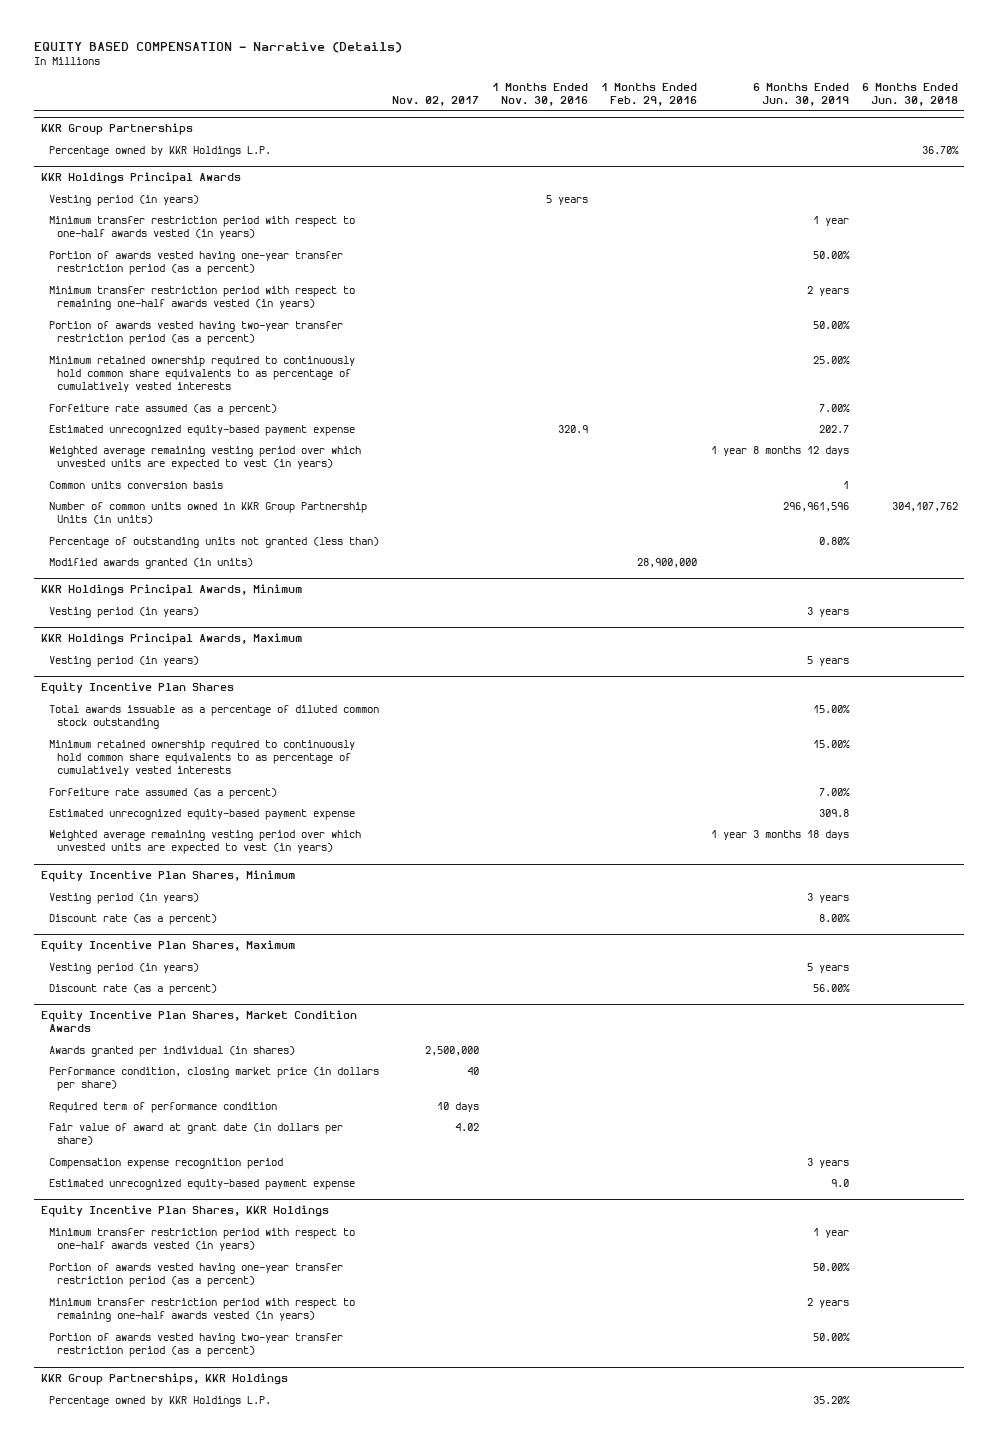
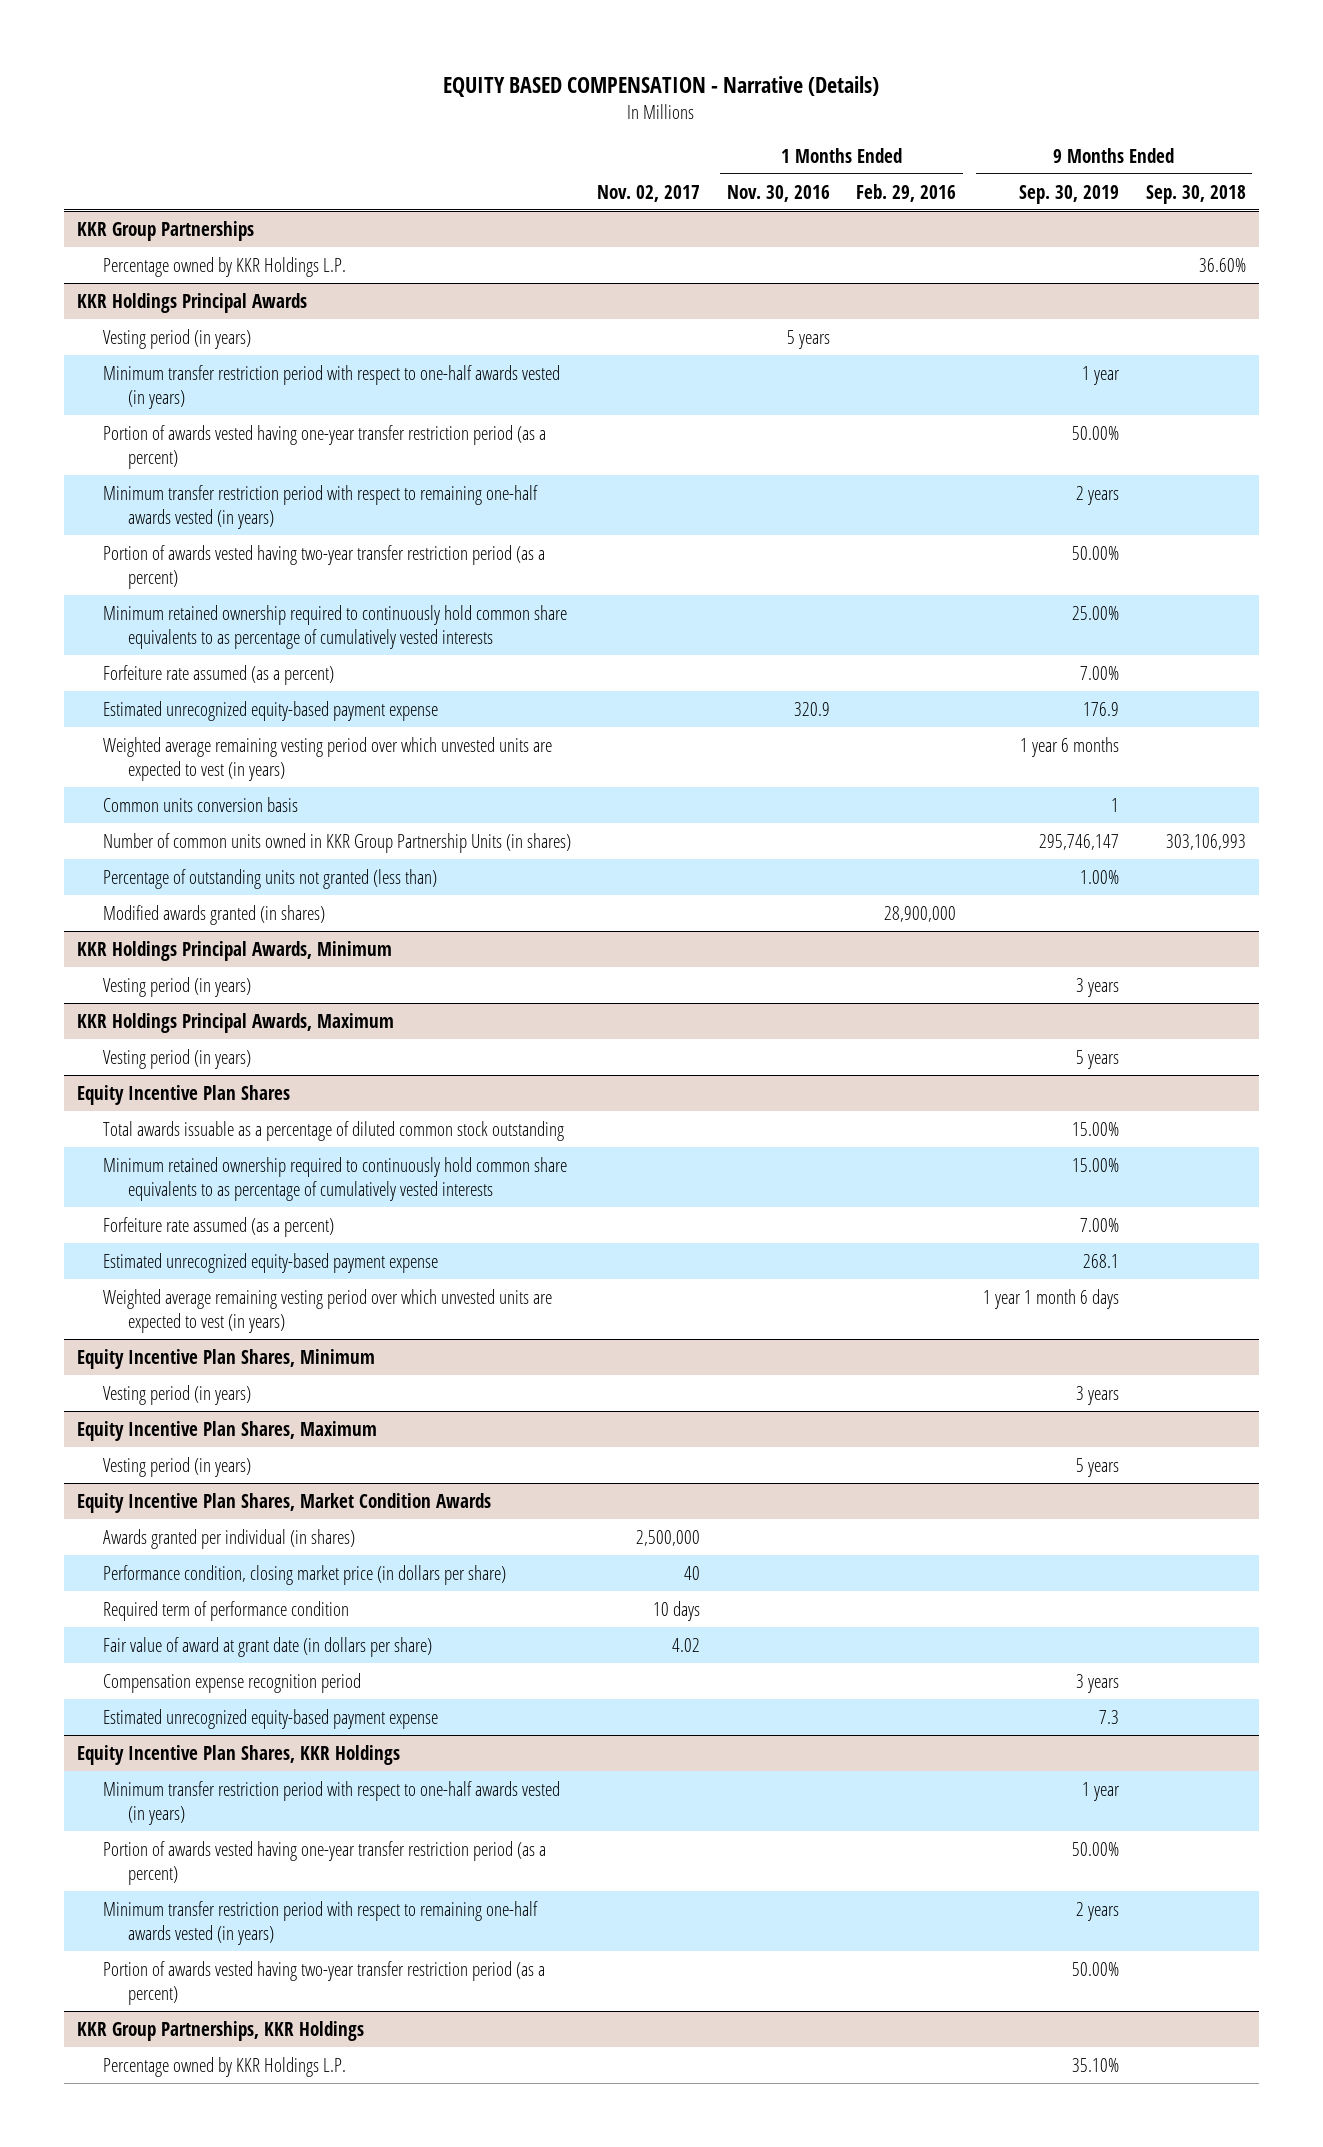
- | Nov. 02, 2017 | 1 Months Ended Nov. 30, 2016 | 1 Months Ended Feb. 29, 2016 | 6 Months Ended Jun. 30, 2019 | 6 Months Ended Jun. 30, 2018
+ | Nov. 02, 2017 | 1 Months Ended Nov. 30, 2016 | 1 Months Ended Feb. 29, 2016 | 9 Months Ended Sep. 30, 2019 | 9 Months Ended Sep. 30, 2018
@ KKR Holdings Principal Awards
- Number of common units owned in KKR Group Partnership Units (in units) | | | | 296,961,596 | 304,107,762
+ Number of common units owned in KKR Group Partnership Units (in shares) | | | | 295,746,147 | 303,106,993
- Modified awards granted (in units) | | | 28,900,000 | |
+ Modified awards granted (in shares) | | | 28,900,000 | |
@ Equity Incentive Plan Shares, Minimum
- Discount rate (as a percent) | | | | 8.00% |
@ Equity Incentive Plan Shares, Maximum
- Discount rate (as a percent) | | | | 56.00% |

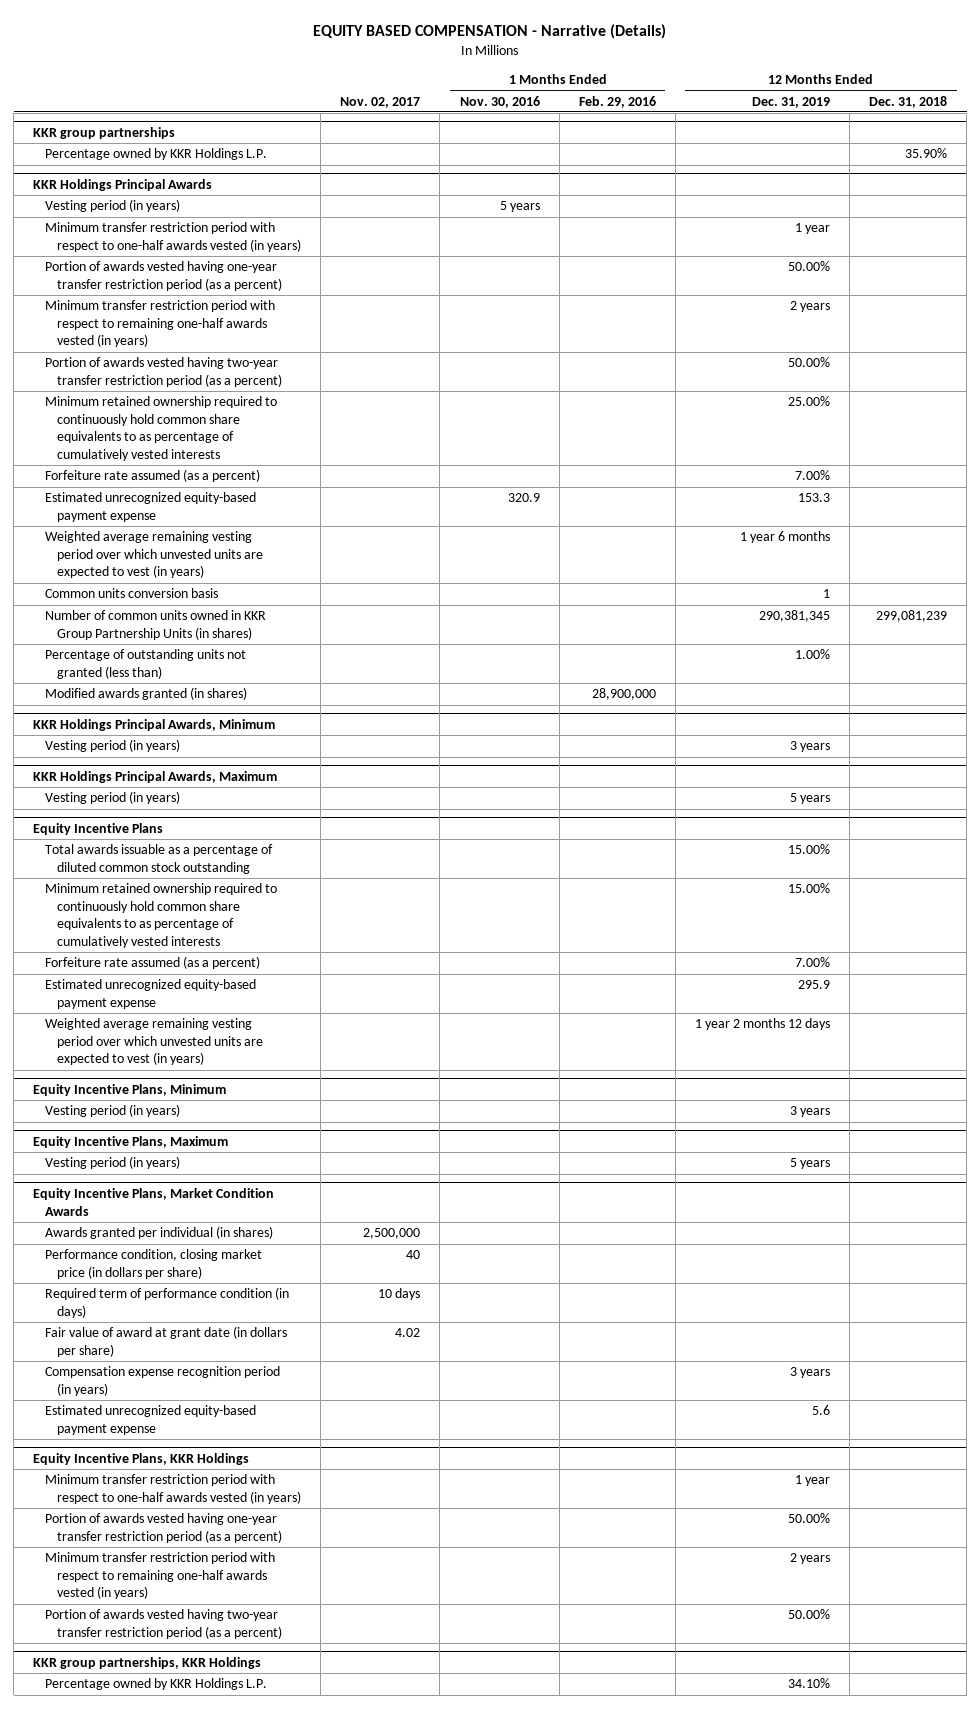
- | Nov. 02, 2017 | 1 Months Ended Nov. 30, 2016 | 1 Months Ended Feb. 29, 2016 | 9 Months Ended Sep. 30, 2019 | 9 Months Ended Sep. 30, 2018
+ | Nov. 02, 2017 | 1 Months Ended Nov. 30, 2016 | 1 Months Ended Feb. 29, 2016 | 12 Months Ended Dec. 31, 2019 | 12 Months Ended Dec. 31, 2018
- KKR Group Partnerships
+ KKR group partnerships
- Equity Incentive Plan Shares
+ Equity Incentive Plans
- Equity Incentive Plan Shares, Minimum
+ Equity Incentive Plans, Minimum
- Equity Incentive Plan Shares, Maximum
+ Equity Incentive Plans, Maximum
- Equity Incentive Plan Shares, Market Condition Awards
+ Equity Incentive Plans, Market Condition Awards
- Required term of performance condition | 10 days | | | |
+ Required term of performance condition (in days) | 10 days | | | |
- Compensation expense recognition period | | | | 3 years |
+ Compensation expense recognition period (in years) | | | | 3 years |
- Equity Incentive Plan Shares, KKR Holdings
+ Equity Incentive Plans, KKR Holdings
- KKR Group Partnerships, KKR Holdings
+ KKR group partnerships, KKR Holdings

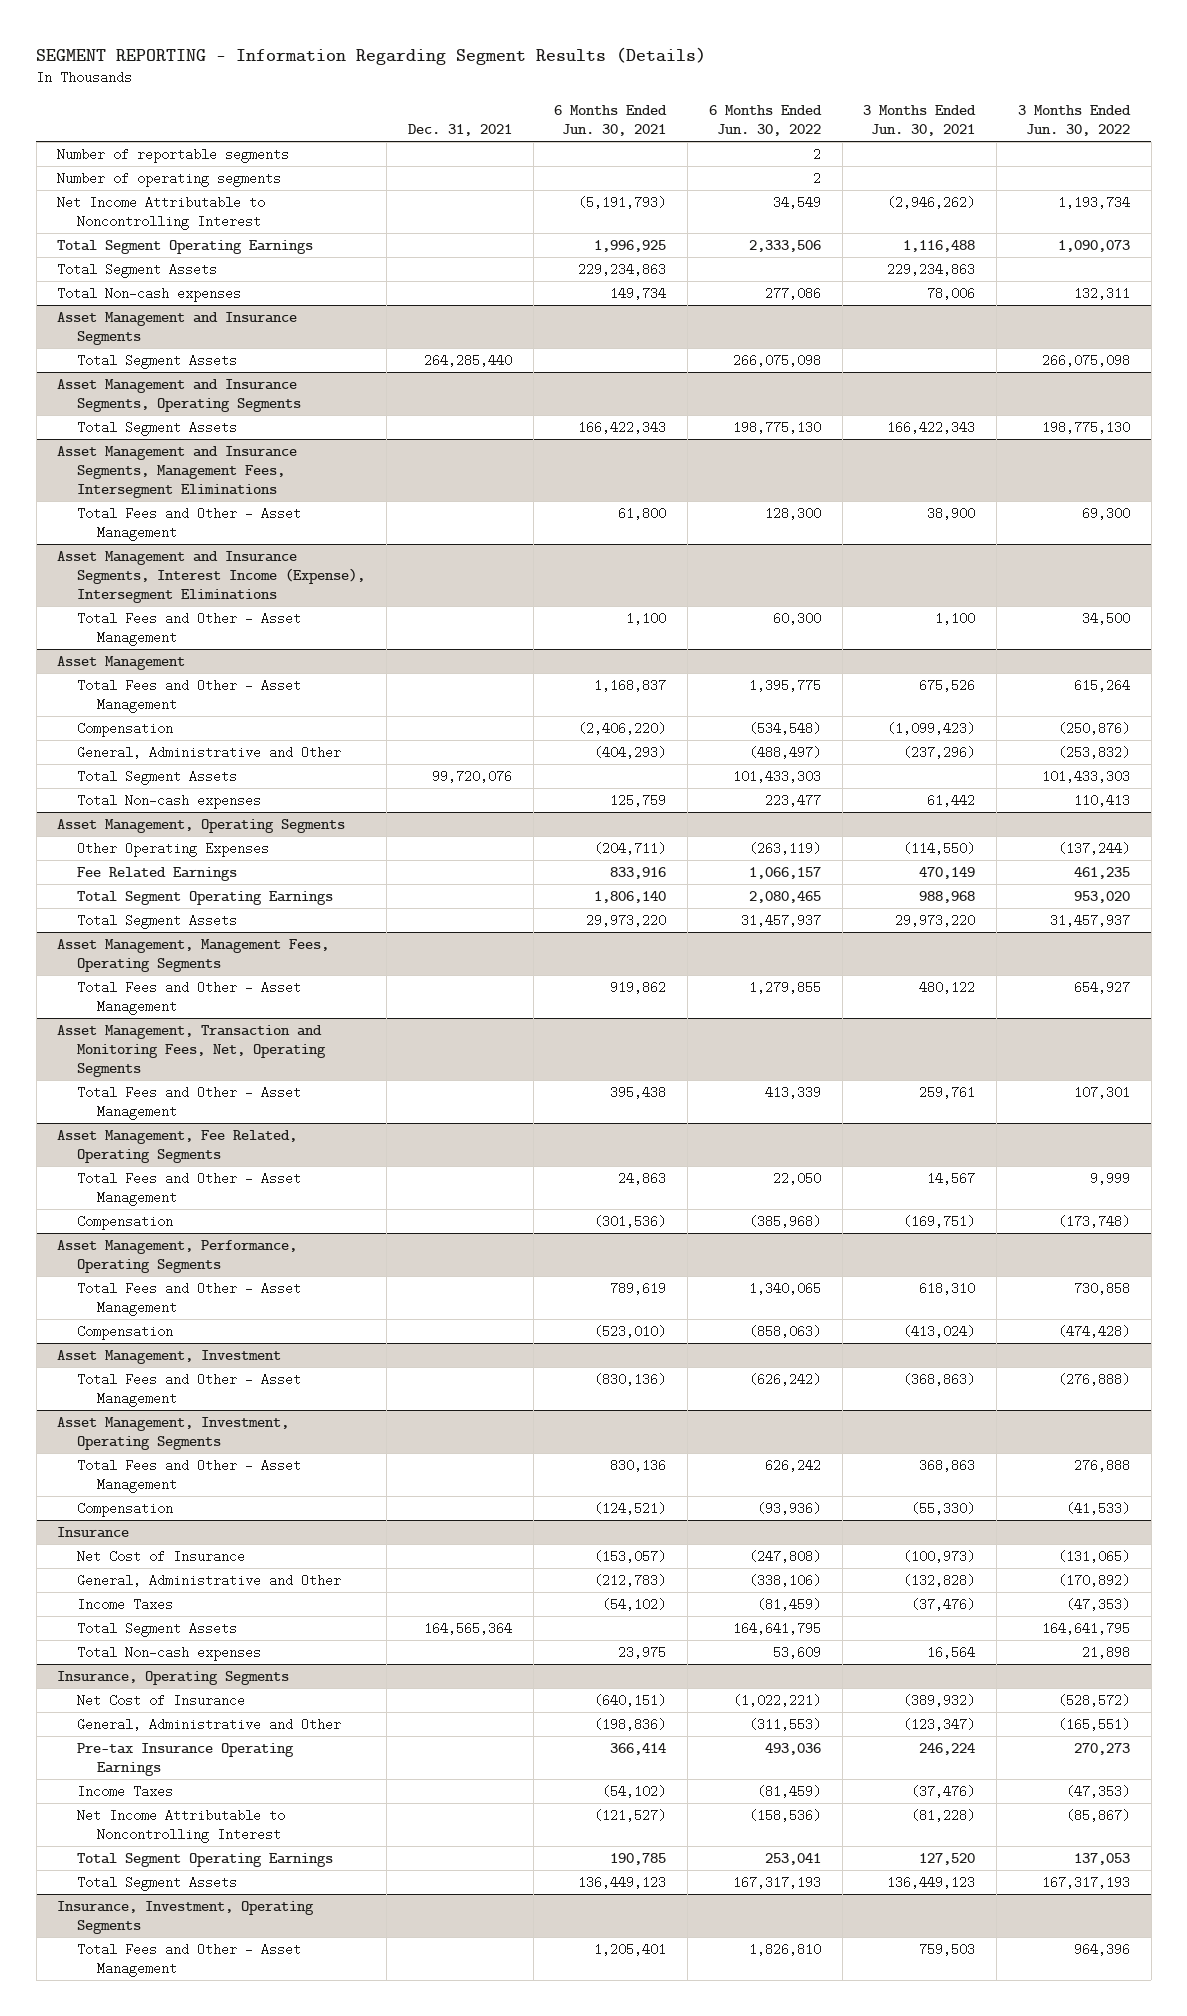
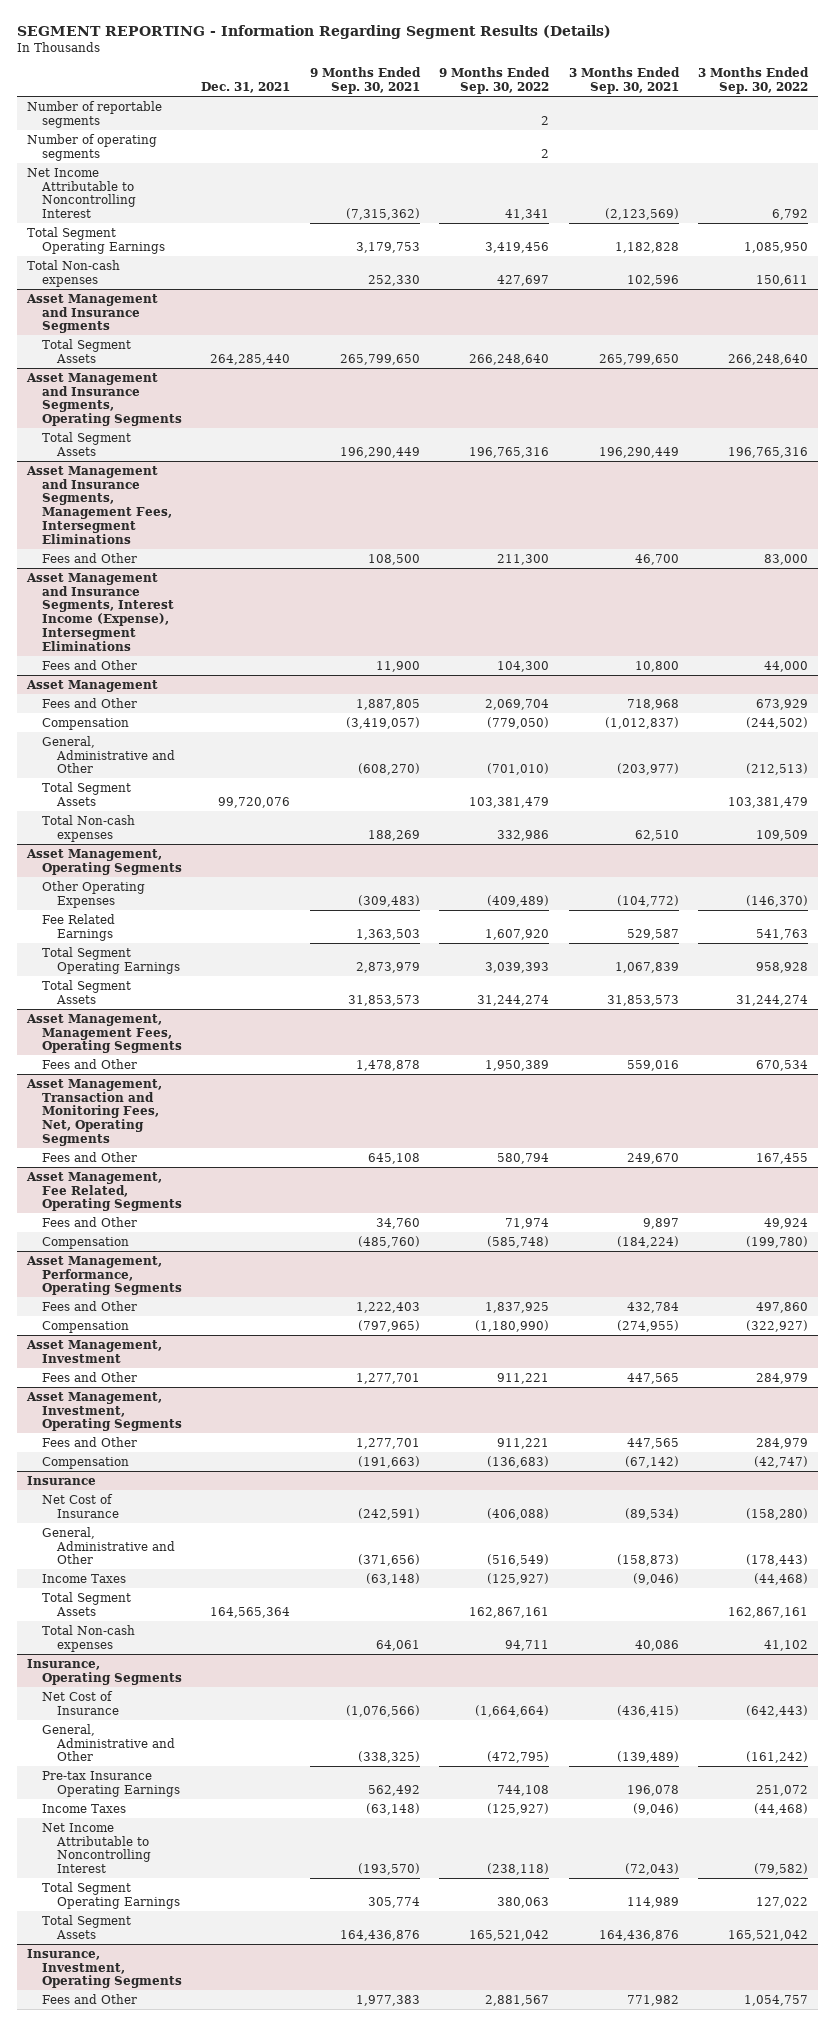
- | Dec. 31, 2021 | 6 Months Ended Jun. 30, 2021 | 6 Months Ended Jun. 30, 2022 | 3 Months Ended Jun. 30, 2021 | 3 Months Ended Jun. 30, 2022
+ | Dec. 31, 2021 | 9 Months Ended Sep. 30, 2021 | 9 Months Ended Sep. 30, 2022 | 3 Months Ended Sep. 30, 2021 | 3 Months Ended Sep. 30, 2022
- Total Segment Assets | | 229,234,863 | | 229,234,863 |
@ Asset Management and Insurance Segments, Management Fees, Intersegment Eliminations
- Total Fees and Other - Asset Management | | 61,800 | 128,300 | 38,900 | 69,300
+ Fees and Other | | 108,500 | 211,300 | 46,700 | 83,000
@ Asset Management and Insurance Segments, Interest Income (Expense), Intersegment Eliminations
- Total Fees and Other - Asset Management | | 1,100 | 60,300 | 1,100 | 34,500
+ Fees and Other | | 11,900 | 104,300 | 10,800 | 44,000
@ Asset Management
- Total Fees and Other - Asset Management | | 1,168,837 | 1,395,775 | 675,526 | 615,264
+ Fees and Other | | 1,887,805 | 2,069,704 | 718,968 | 673,929
@ Asset Management, Management Fees, Operating Segments
- Total Fees and Other - Asset Management | | 919,862 | 1,279,855 | 480,122 | 654,927
+ Fees and Other | | 1,478,878 | 1,950,389 | 559,016 | 670,534
@ Asset Management, Transaction and Monitoring Fees, Net, Operating Segments
- Total Fees and Other - Asset Management | | 395,438 | 413,339 | 259,761 | 107,301
+ Fees and Other | | 645,108 | 580,794 | 249,670 | 167,455
@ Asset Management, Fee Related, Operating Segments
- Total Fees and Other - Asset Management | | 24,863 | 22,050 | 14,567 | 9,999
+ Fees and Other | | 34,760 | 71,974 | 9,897 | 49,924
@ Asset Management, Performance, Operating Segments
- Total Fees and Other - Asset Management | | 789,619 | 1,340,065 | 618,310 | 730,858
+ Fees and Other | | 1,222,403 | 1,837,925 | 432,784 | 497,860
@ Asset Management, Investment
- Total Fees and Other - Asset Management | | (830,136) | (626,242) | (368,863) | (276,888)
+ Fees and Other | | 1,277,701 | 911,221 | 447,565 | 284,979
@ Asset Management, Investment, Operating Segments
- Total Fees and Other - Asset Management | | 830,136 | 626,242 | 368,863 | 276,888
+ Fees and Other | | 1,277,701 | 911,221 | 447,565 | 284,979
@ Insurance, Investment, Operating Segments
- Total Fees and Other - Asset Management | | 1,205,401 | 1,826,810 | 759,503 | 964,396
+ Fees and Other | | 1,977,383 | 2,881,567 | 771,982 | 1,054,757

